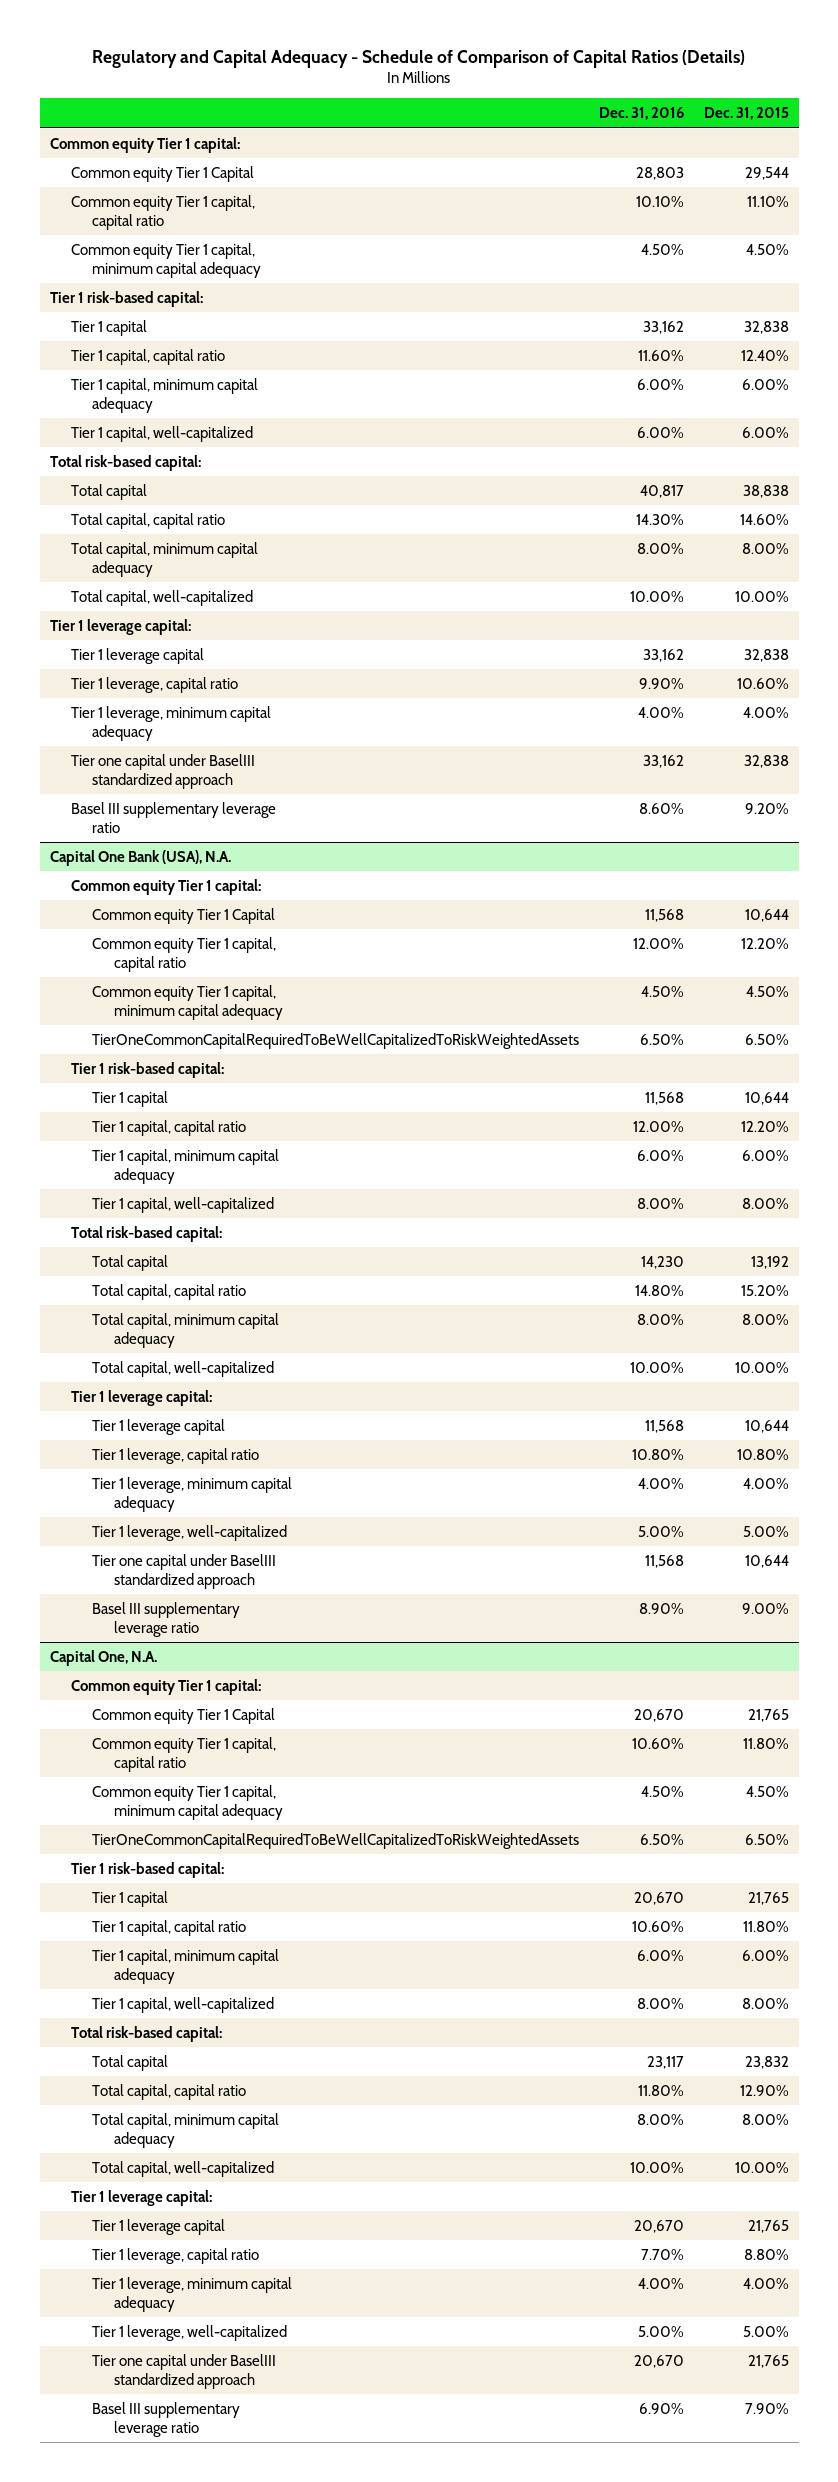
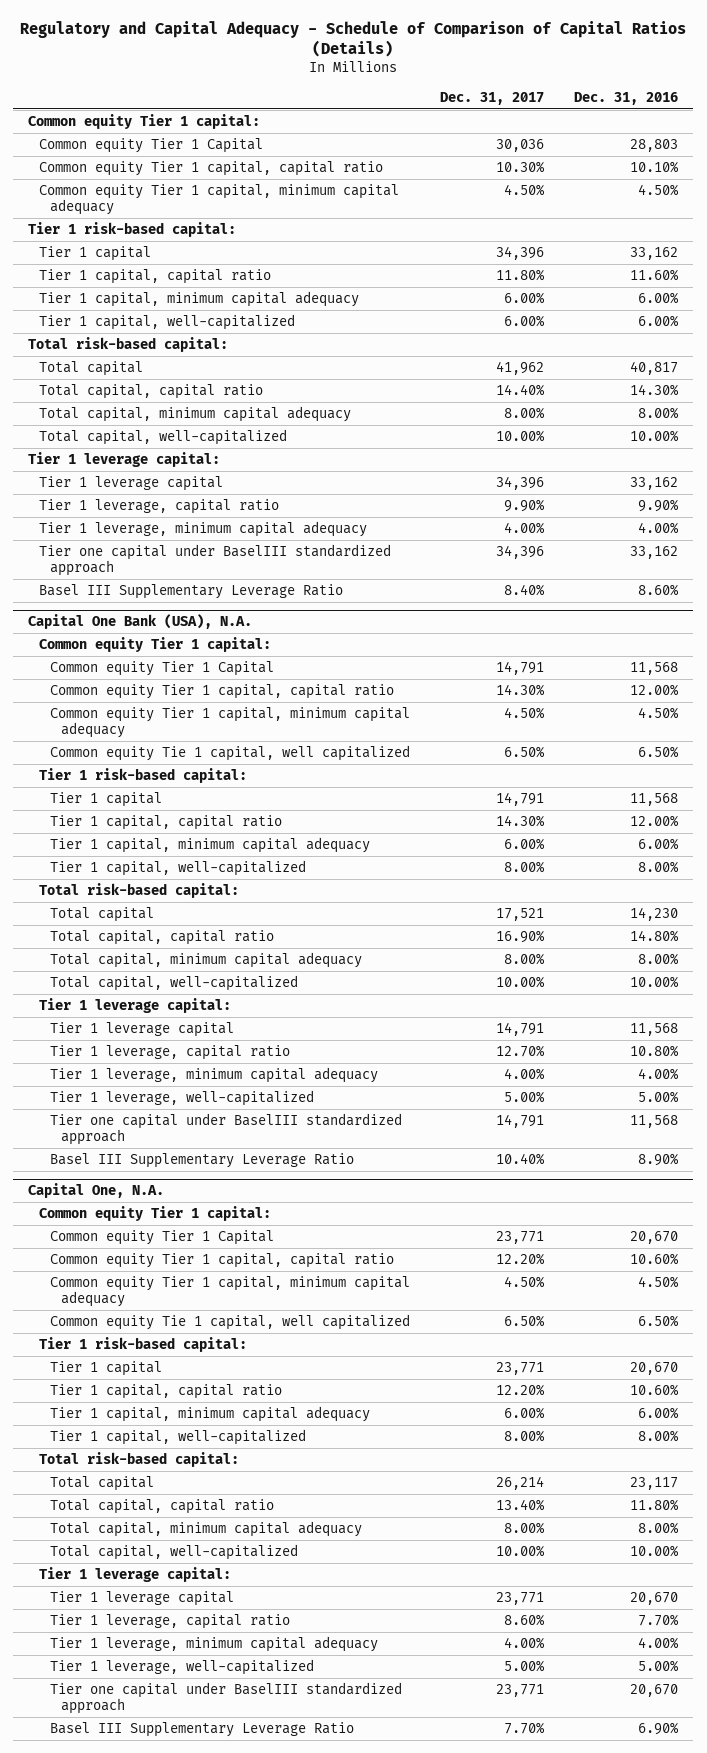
- | Dec. 31, 2016 | Dec. 31, 2015
+ | Dec. 31, 2017 | Dec. 31, 2016
- Basel III supplementary leverage ratio | 8.60% | 9.20%
+ Basel III Supplementary Leverage Ratio | 8.40% | 8.60%
@ Capital One Bank (USA), N.A.
- TierOneCommonCapitalRequiredToBeWellCapitalizedToRiskWeightedAssets | 6.50% | 6.50%
+ Common equity Tie 1 capital, well capitalized | 6.50% | 6.50%
- Basel III supplementary leverage ratio | 8.90% | 9.00%
+ Basel III Supplementary Leverage Ratio | 10.40% | 8.90%
@ Capital One, N.A.
- TierOneCommonCapitalRequiredToBeWellCapitalizedToRiskWeightedAssets | 6.50% | 6.50%
+ Common equity Tie 1 capital, well capitalized | 6.50% | 6.50%
- Basel III supplementary leverage ratio | 6.90% | 7.90%
+ Basel III Supplementary Leverage Ratio | 7.70% | 6.90%

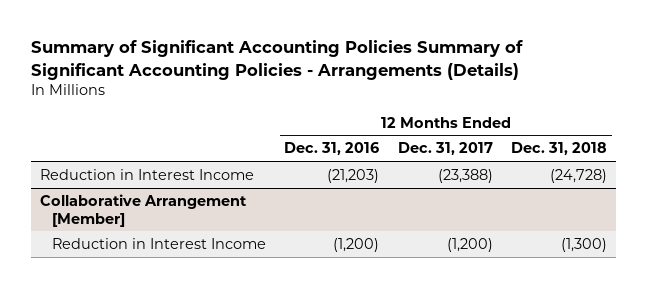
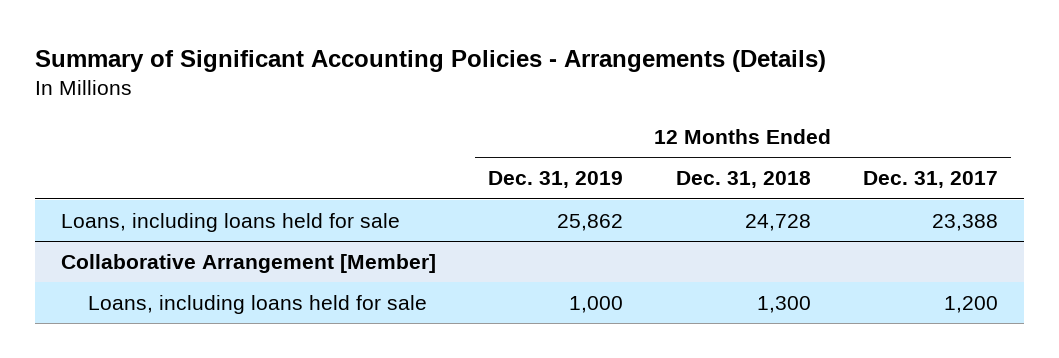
- Summary of Significant Accounting Policies Summary of Significant Accounting Policies - Arrangements (Details)
+ Summary of Significant Accounting Policies - Arrangements (Details)
- | 12 Months Ended Dec. 31, 2016 | 12 Months Ended Dec. 31, 2017 | 12 Months Ended Dec. 31, 2018
+ | 12 Months Ended Dec. 31, 2019 | 12 Months Ended Dec. 31, 2018 | 12 Months Ended Dec. 31, 2017
- Reduction in Interest Income | (21,203) | (23,388) | (24,728)
+ Loans, including loans held for sale | 25,862 | 24,728 | 23,388
@ Collaborative Arrangement [Member]
- Reduction in Interest Income | (1,200) | (1,200) | (1,300)
+ Loans, including loans held for sale | 1,000 | 1,300 | 1,200

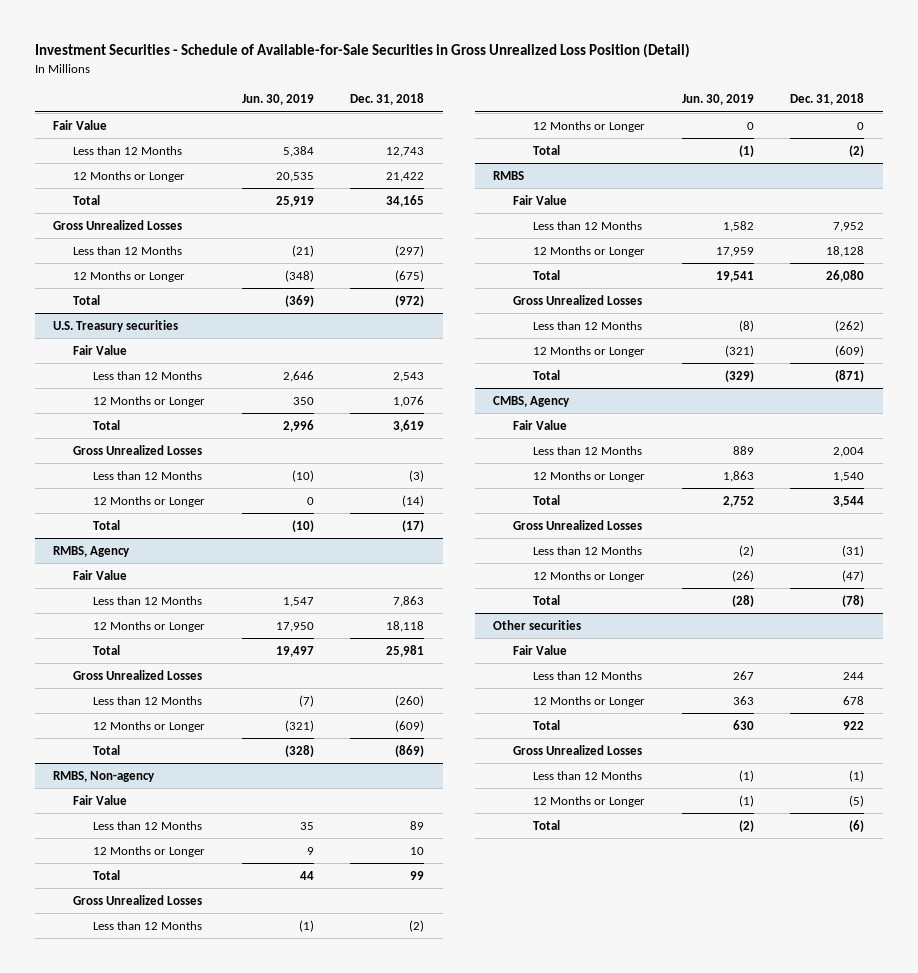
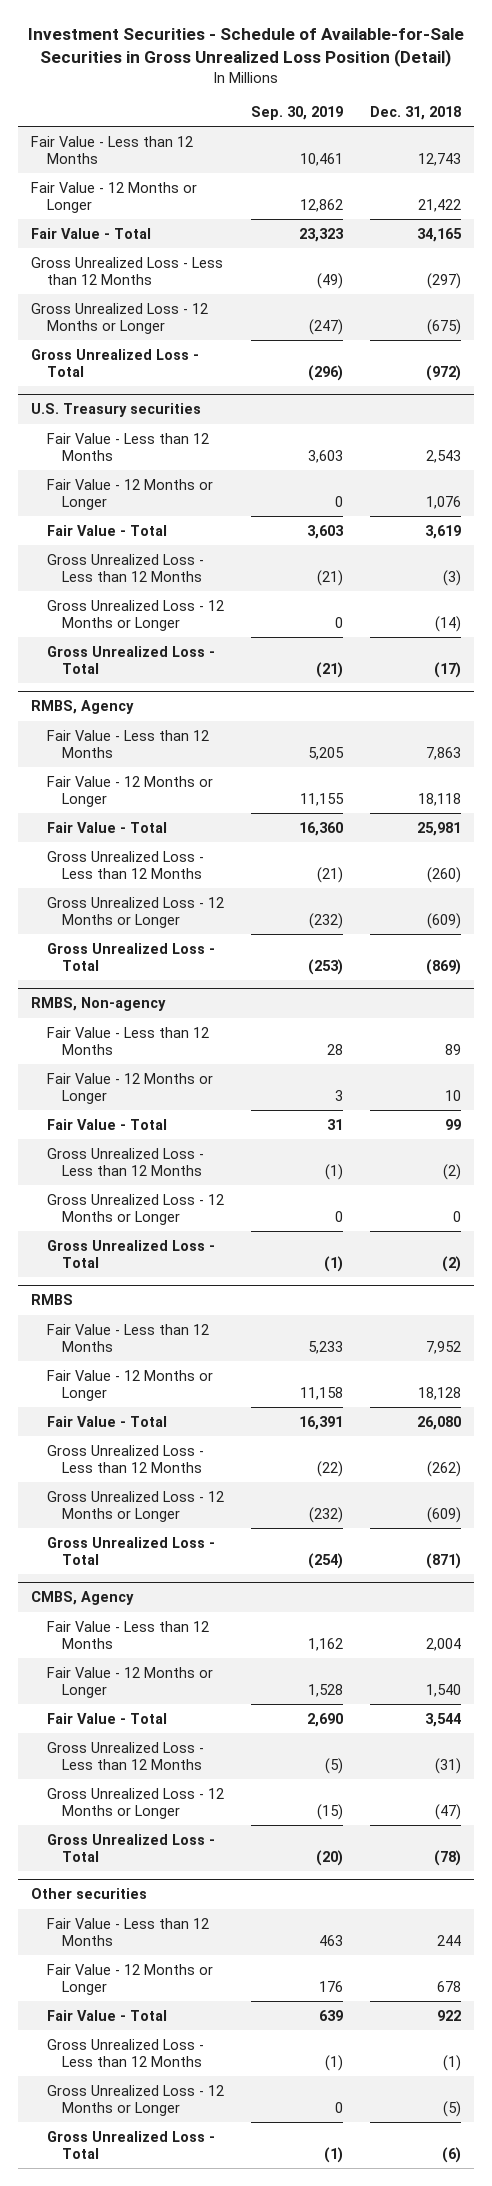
- | Jun. 30, 2019 | Dec. 31, 2018
+ | Sep. 30, 2019 | Dec. 31, 2018
- Fair Value
- Less than 12 Months | 5,384 | 12,743
- 12 Months or Longer | 20,535 | 21,422
- Total | 25,919 | 34,165
- Gross Unrealized Losses
- Less than 12 Months | (21) | (297)
- 12 Months or Longer | (348) | (675)
- Total | (369) | (972)
+ Fair Value - Less than 12 Months | 10,461 | 12,743
+ Fair Value - 12 Months or Longer | 12,862 | 21,422
+ Fair Value - Total | 23,323 | 34,165
+ Gross Unrealized Loss - Less than 12 Months | (49) | (297)
+ Gross Unrealized Loss - 12 Months or Longer | (247) | (675)
+ Gross Unrealized Loss - Total | (296) | (972)
@ U.S. Treasury securities
- Fair Value
- Less than 12 Months | 2,646 | 2,543
- 12 Months or Longer | 350 | 1,076
- Total | 2,996 | 3,619
- Gross Unrealized Losses
- Less than 12 Months | (10) | (3)
- 12 Months or Longer | 0 | (14)
- Total | (10) | (17)
+ Fair Value - Less than 12 Months | 3,603 | 2,543
+ Fair Value - 12 Months or Longer | 0 | 1,076
+ Fair Value - Total | 3,603 | 3,619
+ Gross Unrealized Loss - Less than 12 Months | (21) | (3)
+ Gross Unrealized Loss - 12 Months or Longer | 0 | (14)
+ Gross Unrealized Loss - Total | (21) | (17)
@ RMBS, Agency
- Fair Value
- Less than 12 Months | 1,547 | 7,863
- 12 Months or Longer | 17,950 | 18,118
- Total | 19,497 | 25,981
- Gross Unrealized Losses
- Less than 12 Months | (7) | (260)
- 12 Months or Longer | (321) | (609)
- Total | (328) | (869)
+ Fair Value - Less than 12 Months | 5,205 | 7,863
+ Fair Value - 12 Months or Longer | 11,155 | 18,118
+ Fair Value - Total | 16,360 | 25,981
+ Gross Unrealized Loss - Less than 12 Months | (21) | (260)
+ Gross Unrealized Loss - 12 Months or Longer | (232) | (609)
+ Gross Unrealized Loss - Total | (253) | (869)
@ RMBS, Non-agency
- Fair Value
- Less than 12 Months | 35 | 89
- 12 Months or Longer | 9 | 10
- Total | 44 | 99
- Gross Unrealized Losses
- Less than 12 Months | (1) | (2)
- 12 Months or Longer | 0 | 0
- Total | (1) | (2)
+ Fair Value - Less than 12 Months | 28 | 89
+ Fair Value - 12 Months or Longer | 3 | 10
+ Fair Value - Total | 31 | 99
+ Gross Unrealized Loss - Less than 12 Months | (1) | (2)
+ Gross Unrealized Loss - 12 Months or Longer | 0 | 0
+ Gross Unrealized Loss - Total | (1) | (2)
@ RMBS
- Fair Value
- Less than 12 Months | 1,582 | 7,952
- 12 Months or Longer | 17,959 | 18,128
- Total | 19,541 | 26,080
- Gross Unrealized Losses
- Less than 12 Months | (8) | (262)
- 12 Months or Longer | (321) | (609)
- Total | (329) | (871)
+ Fair Value - Less than 12 Months | 5,233 | 7,952
+ Fair Value - 12 Months or Longer | 11,158 | 18,128
+ Fair Value - Total | 16,391 | 26,080
+ Gross Unrealized Loss - Less than 12 Months | (22) | (262)
+ Gross Unrealized Loss - 12 Months or Longer | (232) | (609)
+ Gross Unrealized Loss - Total | (254) | (871)
@ CMBS, Agency
- Fair Value
- Less than 12 Months | 889 | 2,004
- 12 Months or Longer | 1,863 | 1,540
- Total | 2,752 | 3,544
- Gross Unrealized Losses
- Less than 12 Months | (2) | (31)
- 12 Months or Longer | (26) | (47)
- Total | (28) | (78)
+ Fair Value - Less than 12 Months | 1,162 | 2,004
+ Fair Value - 12 Months or Longer | 1,528 | 1,540
+ Fair Value - Total | 2,690 | 3,544
+ Gross Unrealized Loss - Less than 12 Months | (5) | (31)
+ Gross Unrealized Loss - 12 Months or Longer | (15) | (47)
+ Gross Unrealized Loss - Total | (20) | (78)
@ Other securities
- Fair Value
- Less than 12 Months | 267 | 244
- 12 Months or Longer | 363 | 678
- Total | 630 | 922
- Gross Unrealized Losses
- Less than 12 Months | (1) | (1)
- 12 Months or Longer | (1) | (5)
- Total | (2) | (6)
+ Fair Value - Less than 12 Months | 463 | 244
+ Fair Value - 12 Months or Longer | 176 | 678
+ Fair Value - Total | 639 | 922
+ Gross Unrealized Loss - Less than 12 Months | (1) | (1)
+ Gross Unrealized Loss - 12 Months or Longer | 0 | (5)
+ Gross Unrealized Loss - Total | (1) | (6)

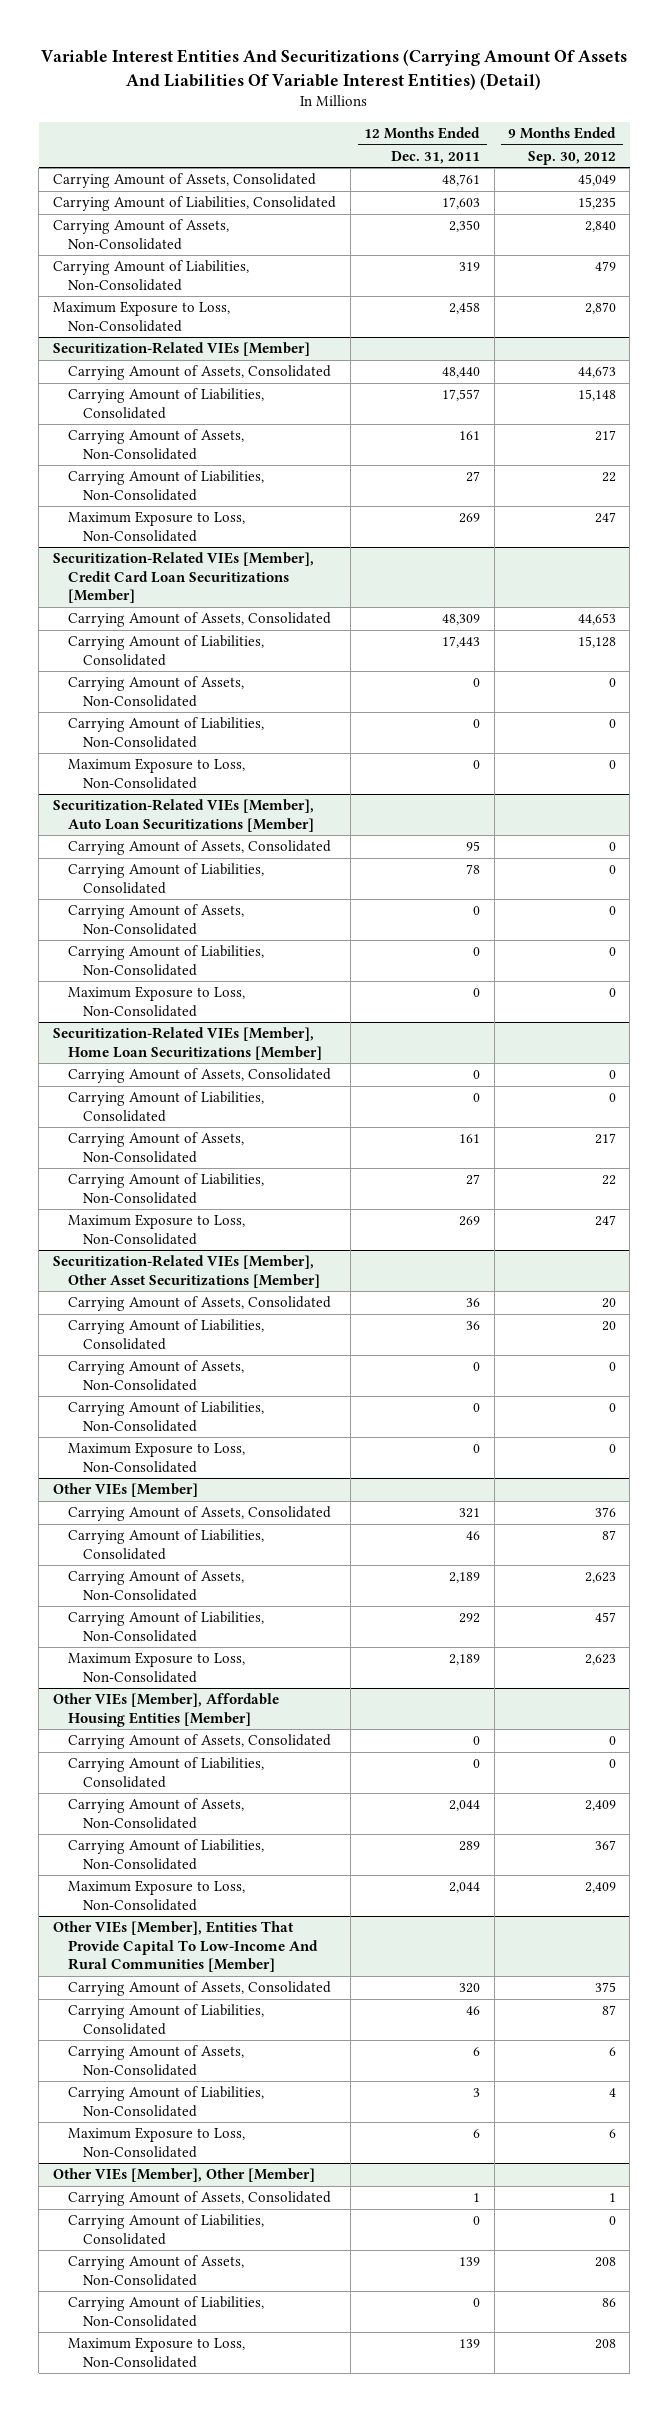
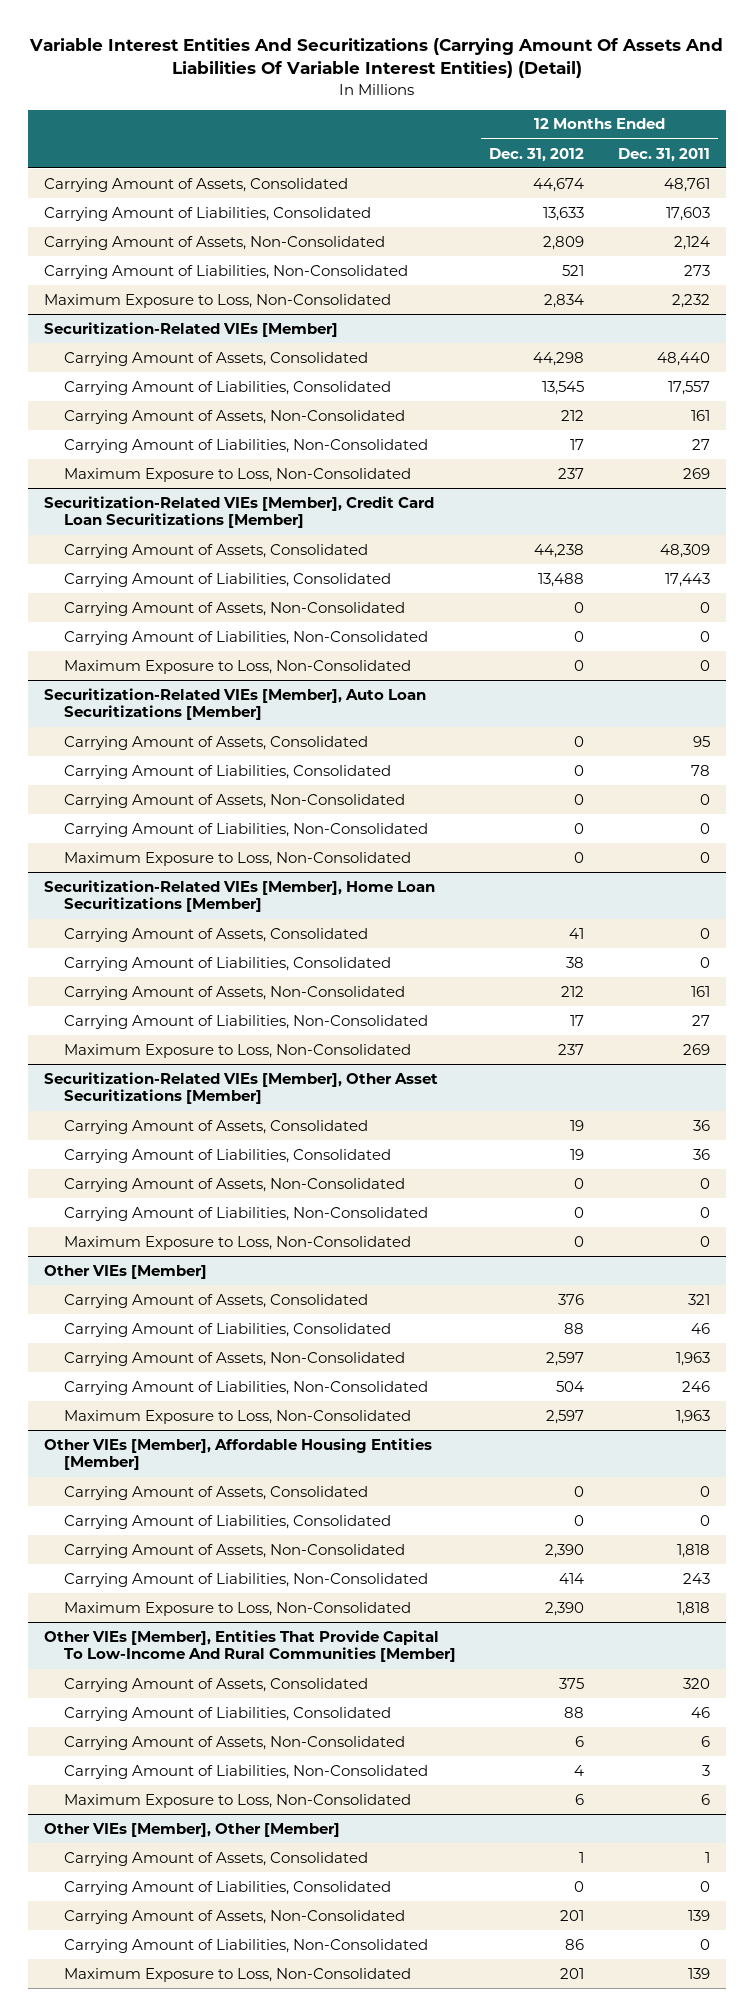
- | 12 Months Ended Dec. 31, 2011 | 9 Months Ended Sep. 30, 2012
+ | 12 Months Ended Dec. 31, 2012 | 12 Months Ended Dec. 31, 2011
- Carrying Amount of Assets, Non-Consolidated | 2,350 | 2,840
- Carrying Amount of Liabilities, Non-Consolidated | 319 | 479
- Maximum Exposure to Loss, Non-Consolidated | 2,458 | 2,870
+ Carrying Amount of Assets, Non-Consolidated | 2,809 | 2,124
+ Carrying Amount of Liabilities, Non-Consolidated | 521 | 273
+ Maximum Exposure to Loss, Non-Consolidated | 2,834 | 2,232
@ Other VIEs [Member]
- Carrying Amount of Assets, Non-Consolidated | 2,189 | 2,623
- Carrying Amount of Liabilities, Non-Consolidated | 292 | 457
- Maximum Exposure to Loss, Non-Consolidated | 2,189 | 2,623
+ Carrying Amount of Assets, Non-Consolidated | 2,597 | 1,963
+ Carrying Amount of Liabilities, Non-Consolidated | 504 | 246
+ Maximum Exposure to Loss, Non-Consolidated | 2,597 | 1,963
@ Other VIEs [Member], Affordable Housing Entities [Member]
- Carrying Amount of Assets, Non-Consolidated | 2,044 | 2,409
- Carrying Amount of Liabilities, Non-Consolidated | 289 | 367
- Maximum Exposure to Loss, Non-Consolidated | 2,044 | 2,409
+ Carrying Amount of Assets, Non-Consolidated | 2,390 | 1,818
+ Carrying Amount of Liabilities, Non-Consolidated | 414 | 243
+ Maximum Exposure to Loss, Non-Consolidated | 2,390 | 1,818

